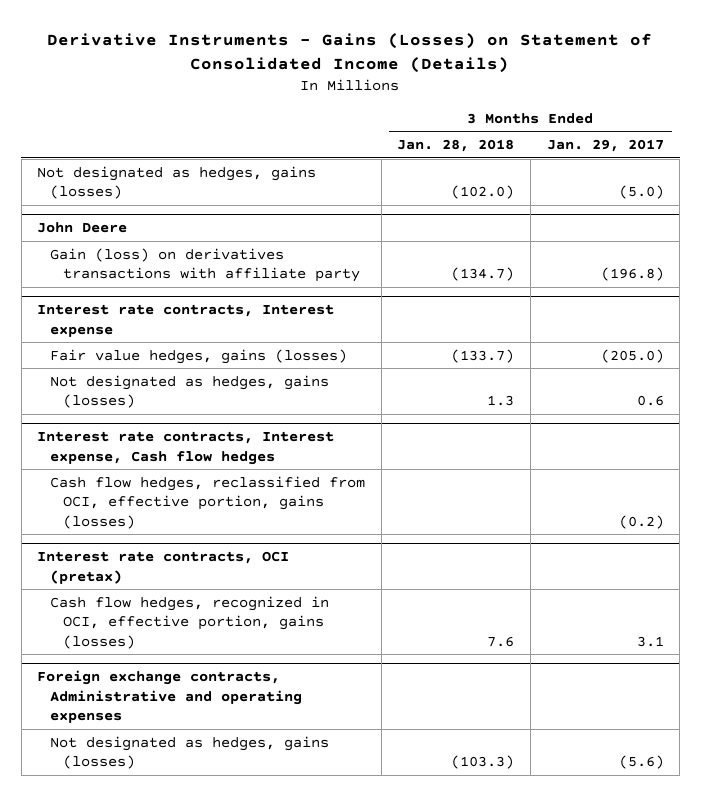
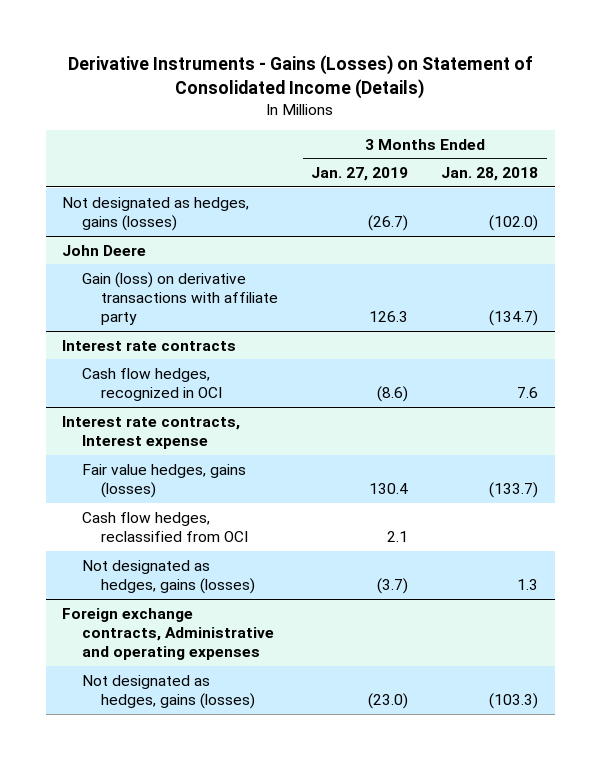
- | 3 Months Ended Jan. 28, 2018 | 3 Months Ended Jan. 29, 2017
+ | 3 Months Ended Jan. 27, 2019 | 3 Months Ended Jan. 28, 2018
@ John Deere
- Gain (loss) on derivatives transactions with affiliate party | (134.7) | (196.8)
+ Gain (loss) on derivative transactions with affiliate party | 126.3 | (134.7)
+ Interest rate contracts
+ Cash flow hedges, recognized in OCI | (8.6) | 7.6
@ Interest rate contracts, Interest expense
+ Cash flow hedges, reclassified from OCI | 2.1 |
- Interest rate contracts, Interest expense, Cash flow hedges
- Cash flow hedges, reclassified from OCI, effective portion, gains (losses) | | (0.2)
- Interest rate contracts, OCI (pretax)
- Cash flow hedges, recognized in OCI, effective portion, gains (losses) | 7.6 | 3.1

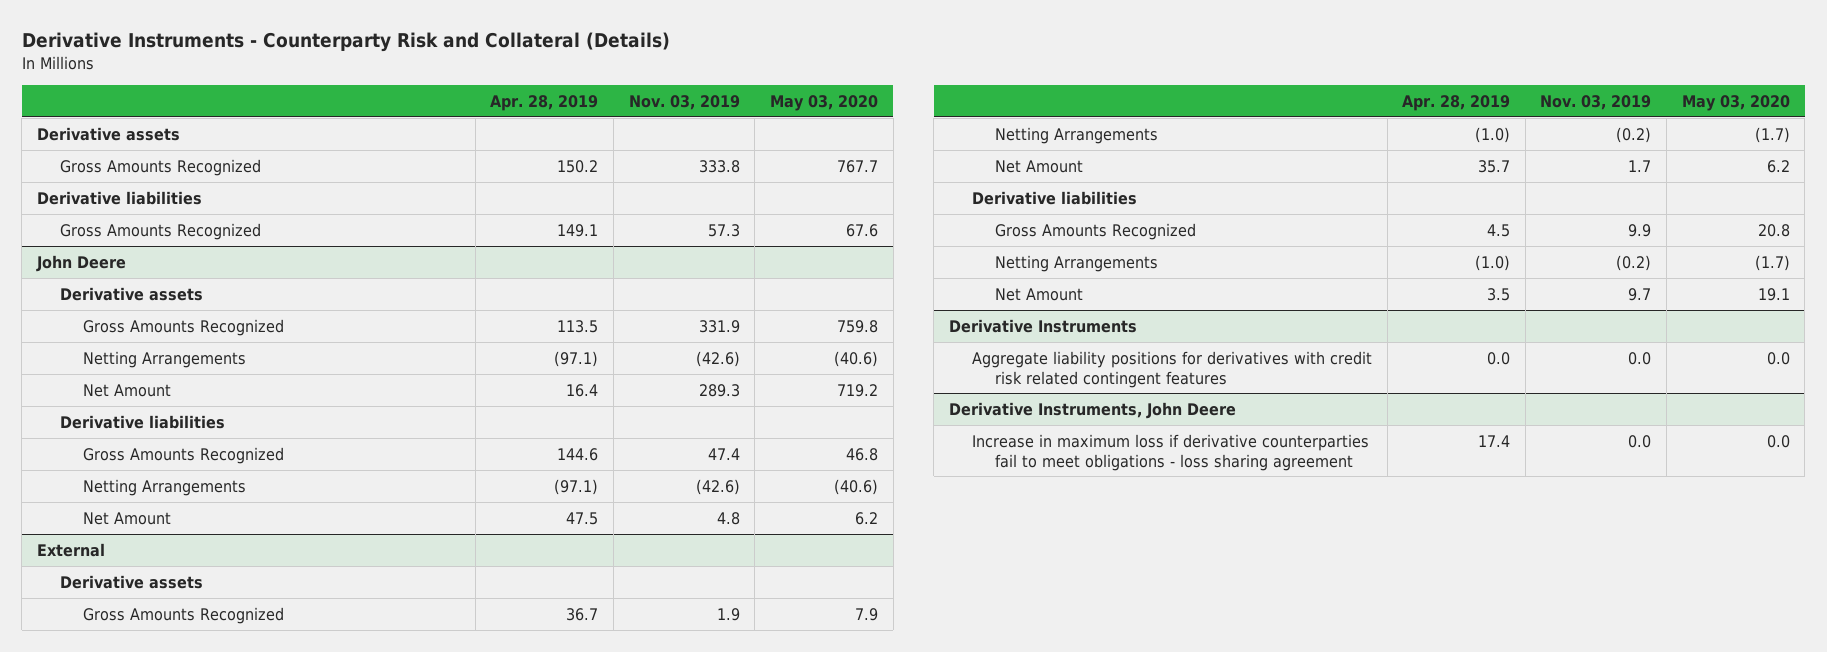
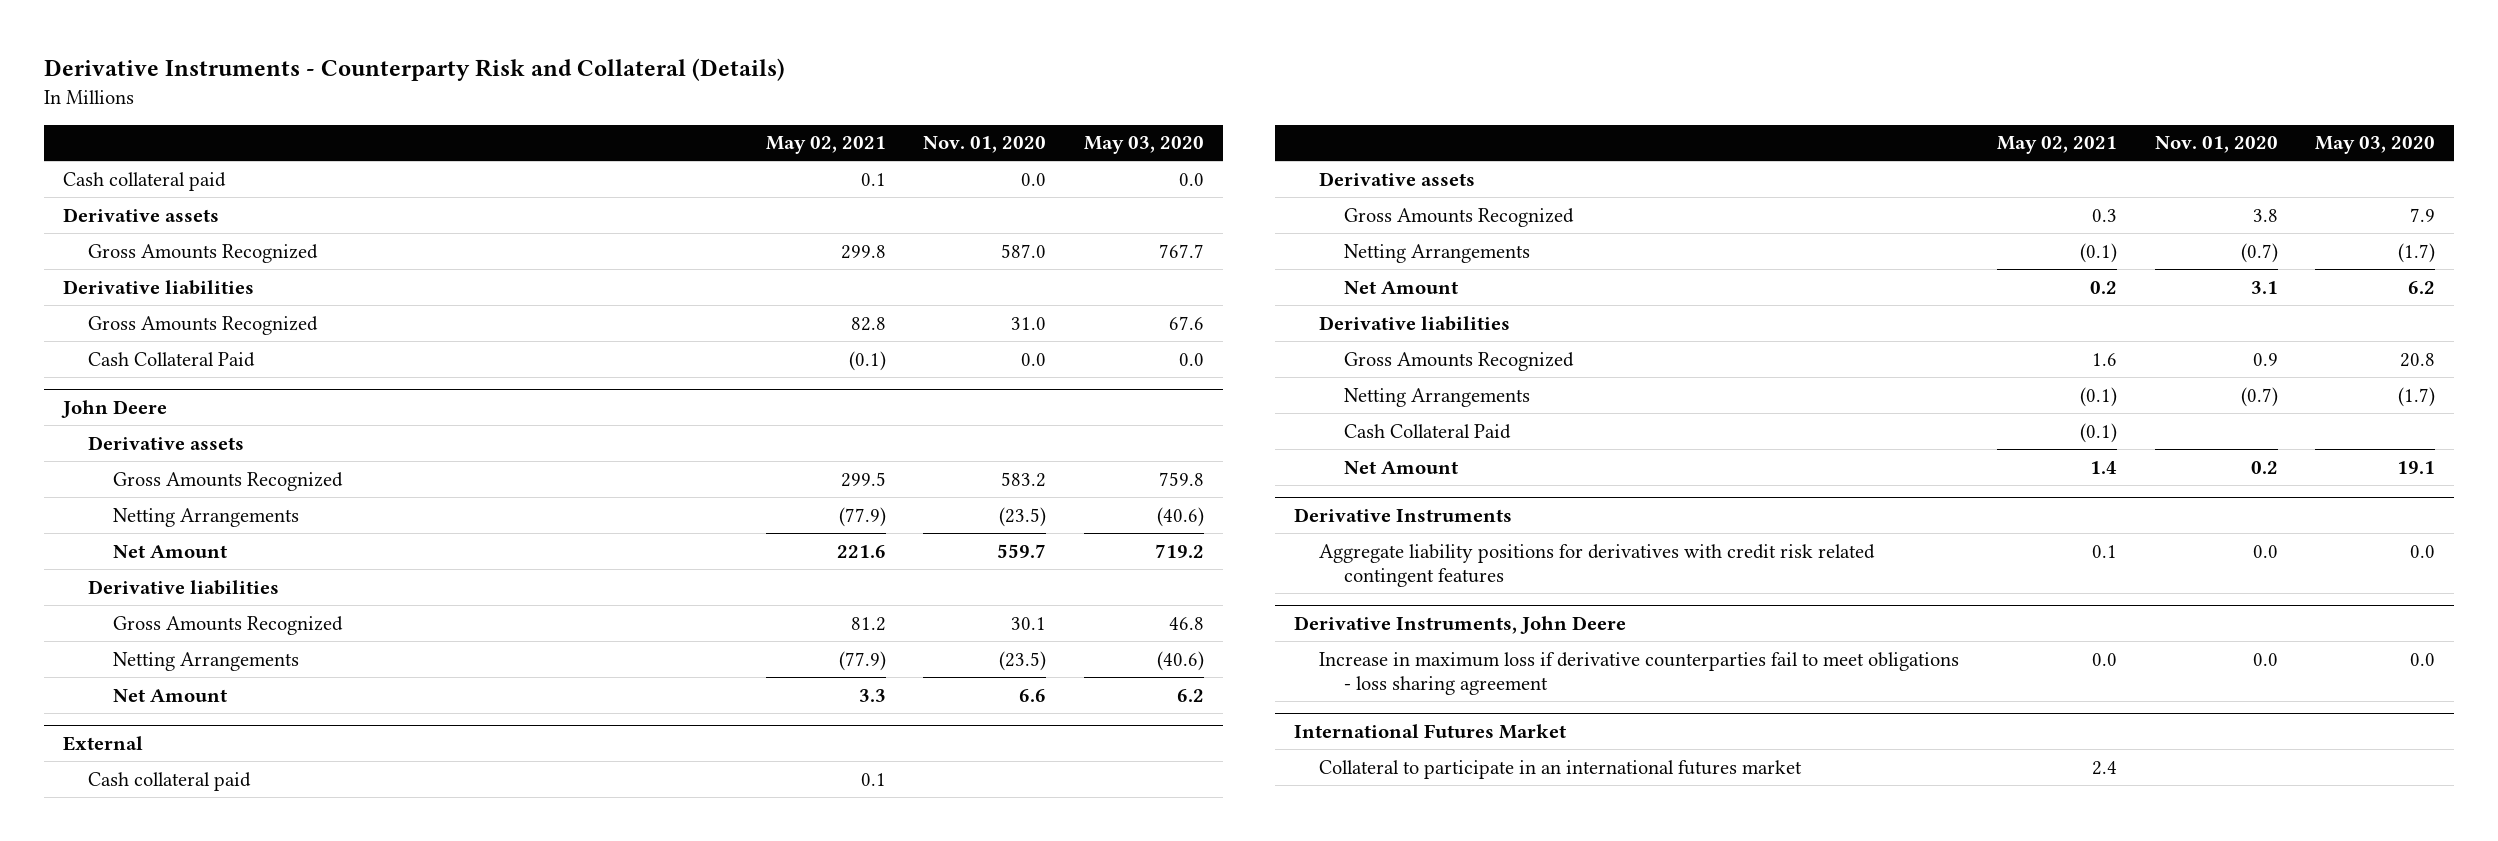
- | Apr. 28, 2019 | Nov. 03, 2019 | May 03, 2020
+ | May 02, 2021 | Nov. 01, 2020 | May 03, 2020
+ Cash collateral paid | 0.1 | 0.0 | 0.0
+ Cash Collateral Paid | (0.1) | 0.0 | 0.0
@ External
+ Cash collateral paid | 0.1 | |
+ Cash Collateral Paid | (0.1) | |
+ International Futures Market
+ Collateral to participate in an international futures market | 2.4 | |

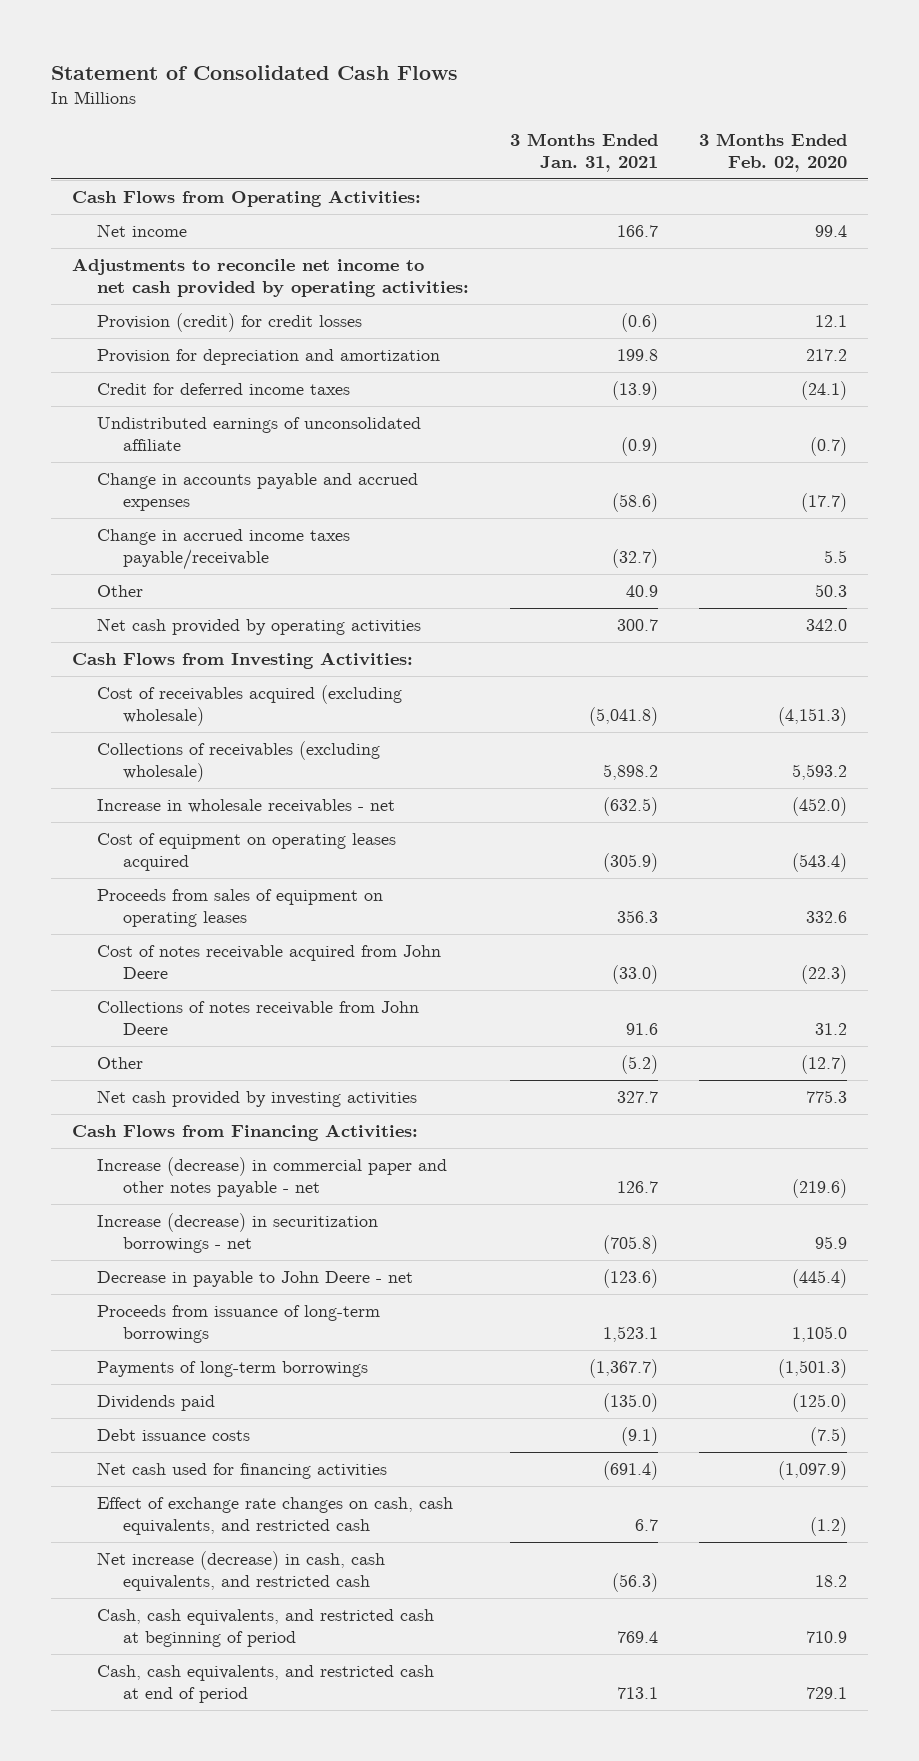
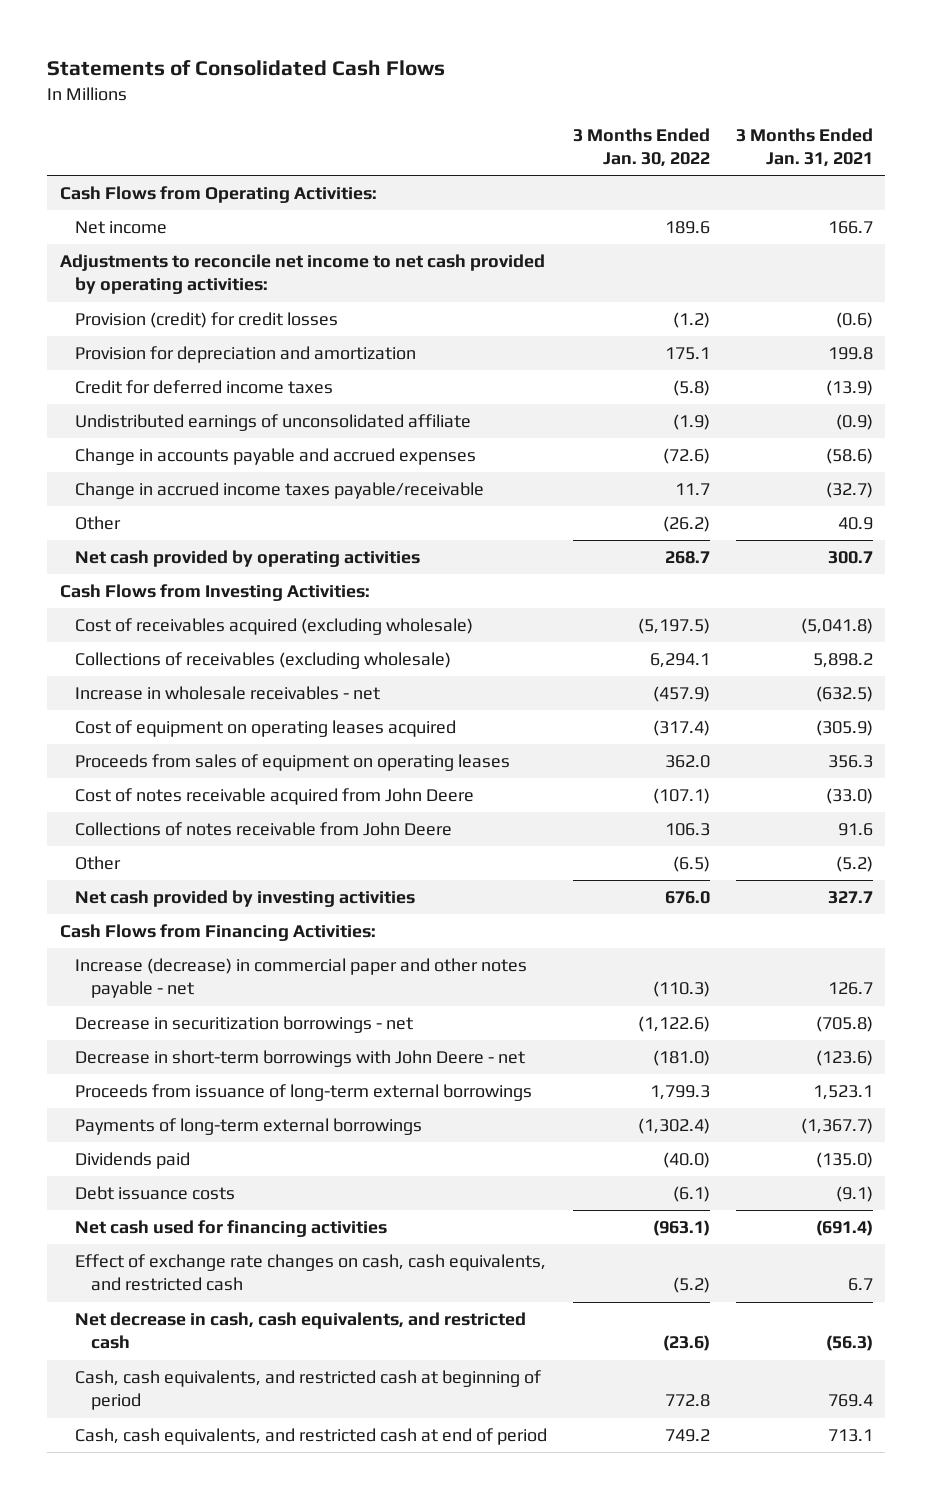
- Statement of Consolidated Cash Flows
+ Statements of Consolidated Cash Flows
- | 3 Months Ended Jan. 31, 2021 | 3 Months Ended Feb. 02, 2020
+ | 3 Months Ended Jan. 30, 2022 | 3 Months Ended Jan. 31, 2021
- Increase (decrease) in securitization borrowings - net | (705.8) | 95.9
- Decrease in payable to John Deere - net | (123.6) | (445.4)
- Proceeds from issuance of long-term borrowings | 1,523.1 | 1,105.0
- Payments of long-term borrowings | (1,367.7) | (1,501.3)
+ Decrease in securitization borrowings - net | (1,122.6) | (705.8)
+ Decrease in short-term borrowings with John Deere - net | (181.0) | (123.6)
+ Proceeds from issuance of long-term external borrowings | 1,799.3 | 1,523.1
+ Payments of long-term external borrowings | (1,302.4) | (1,367.7)
- Net increase (decrease) in cash, cash equivalents, and restricted cash | (56.3) | 18.2
+ Net decrease in cash, cash equivalents, and restricted cash | (23.6) | (56.3)

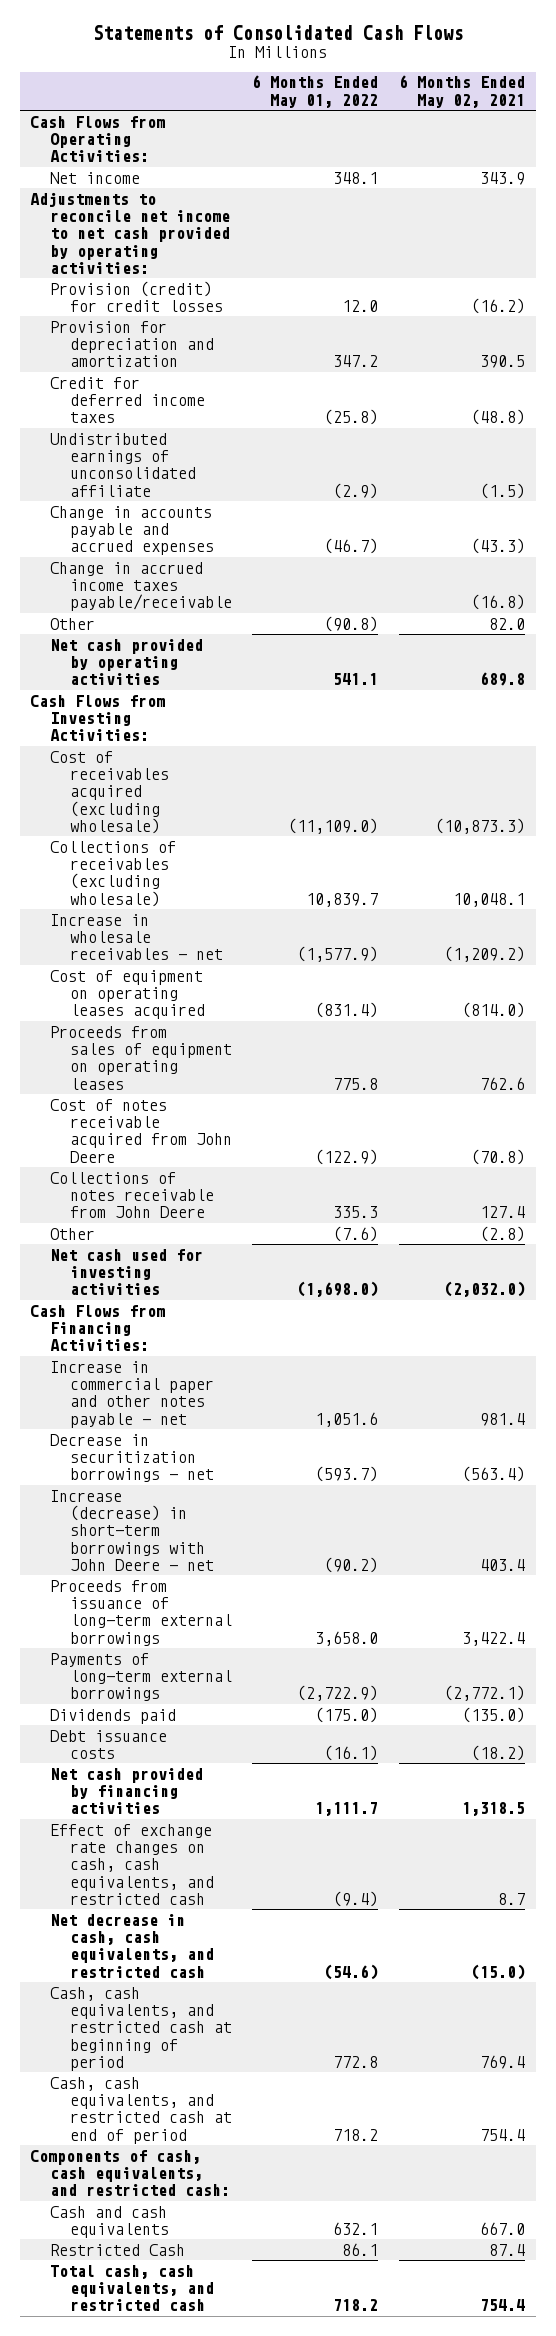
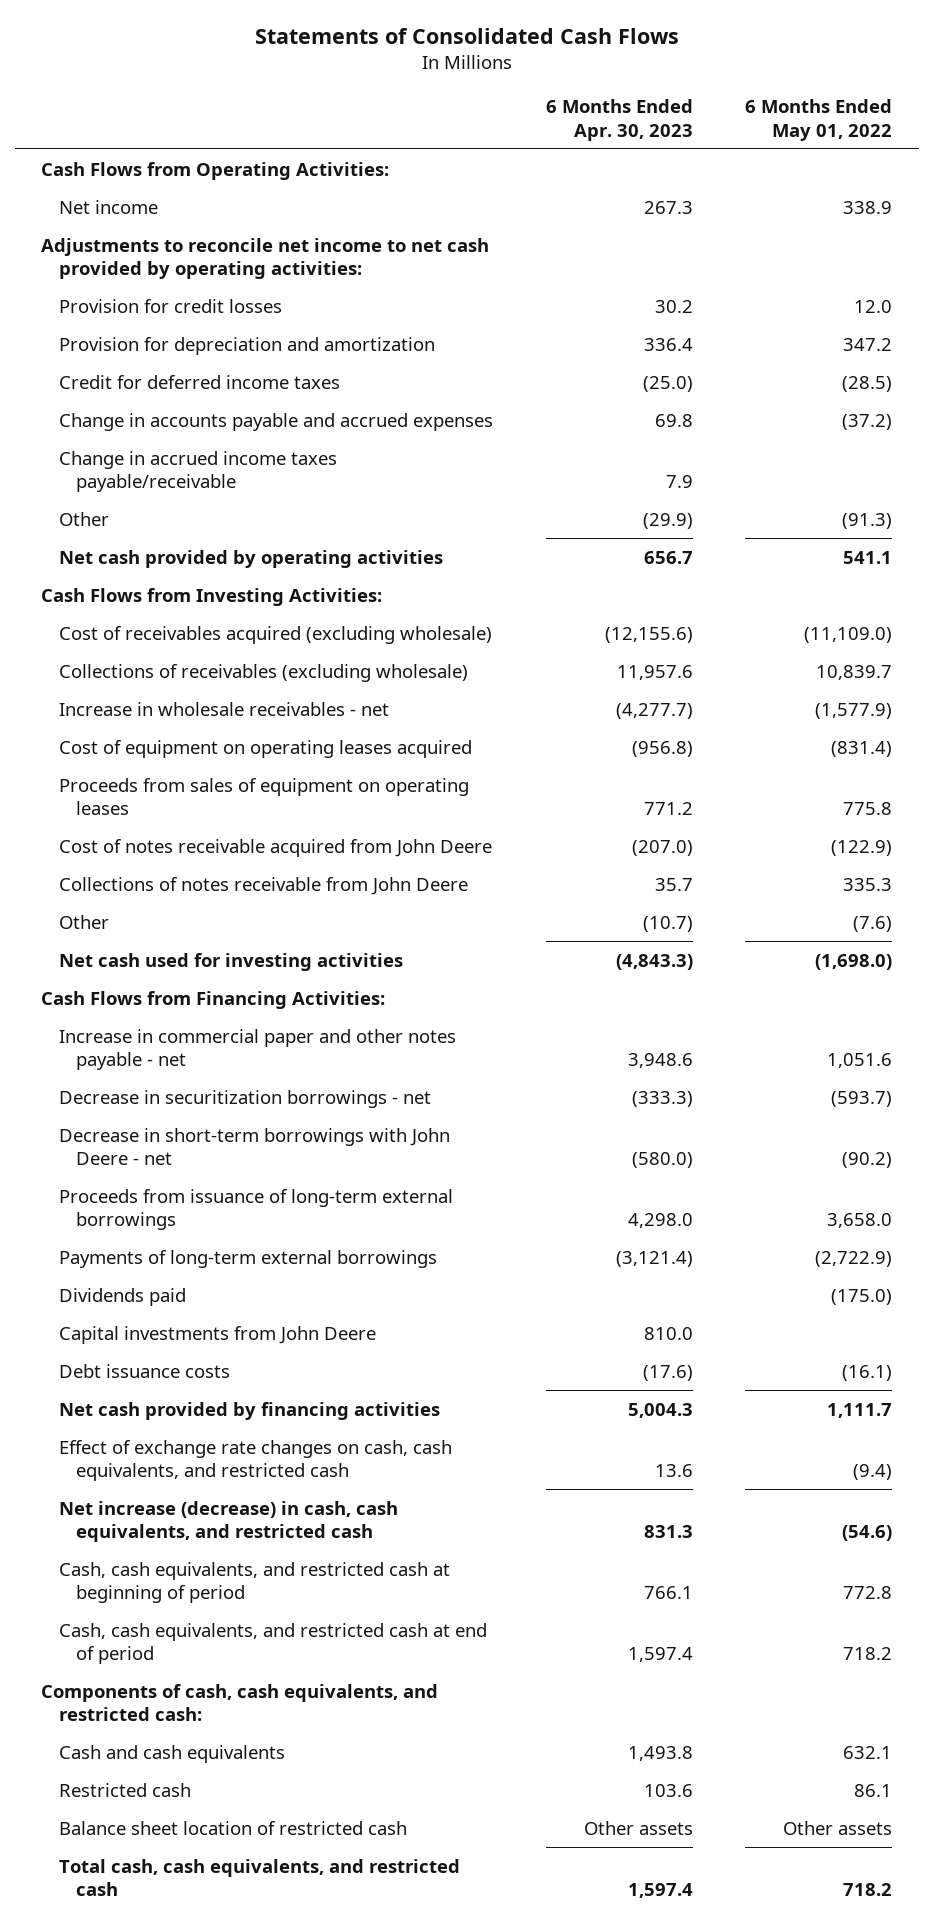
- | 6 Months Ended May 01, 2022 | 6 Months Ended May 02, 2021
+ | 6 Months Ended Apr. 30, 2023 | 6 Months Ended May 01, 2022
- Net income | 348.1 | 343.9
+ Net income | 267.3 | 338.9
- Provision (credit) for credit losses | 12.0 | (16.2)
+ Provision for credit losses | 30.2 | 12.0
- Credit for deferred income taxes | (25.8) | (48.8)
- Undistributed earnings of unconsolidated affiliate | (2.9) | (1.5)
- Change in accounts payable and accrued expenses | (46.7) | (43.3)
+ Credit for deferred income taxes | (25.0) | (28.5)
+ Change in accounts payable and accrued expenses | 69.8 | (37.2)
- Other | (90.8) | 82.0
+ Other | (29.9) | (91.3)
- Increase (decrease) in short-term borrowings with John Deere - net | (90.2) | 403.4
+ Decrease in short-term borrowings with John Deere - net | (580.0) | (90.2)
+ Capital investments from John Deere | 810.0 |
- Net decrease in cash, cash equivalents, and restricted cash | (54.6) | (15.0)
+ Net increase (decrease) in cash, cash equivalents, and restricted cash | 831.3 | (54.6)
- Restricted Cash | 86.1 | 87.4
+ Restricted cash | 103.6 | 86.1
+ Balance sheet location of restricted cash | Other assets | Other assets

